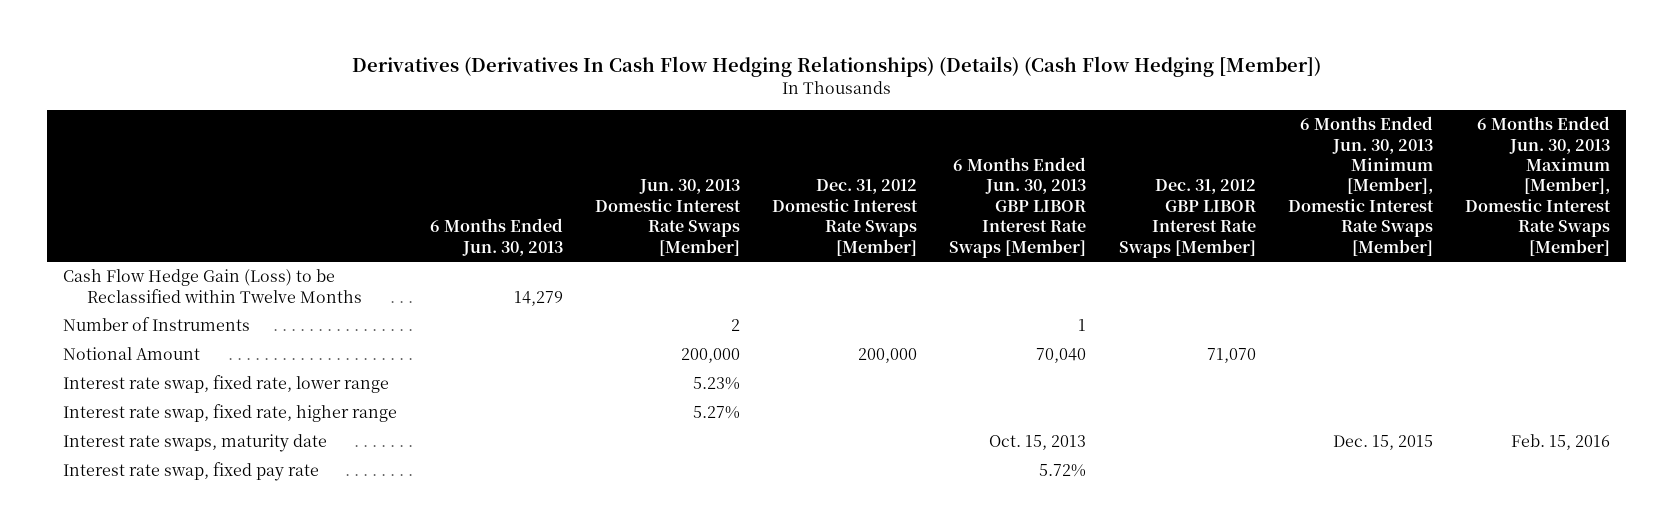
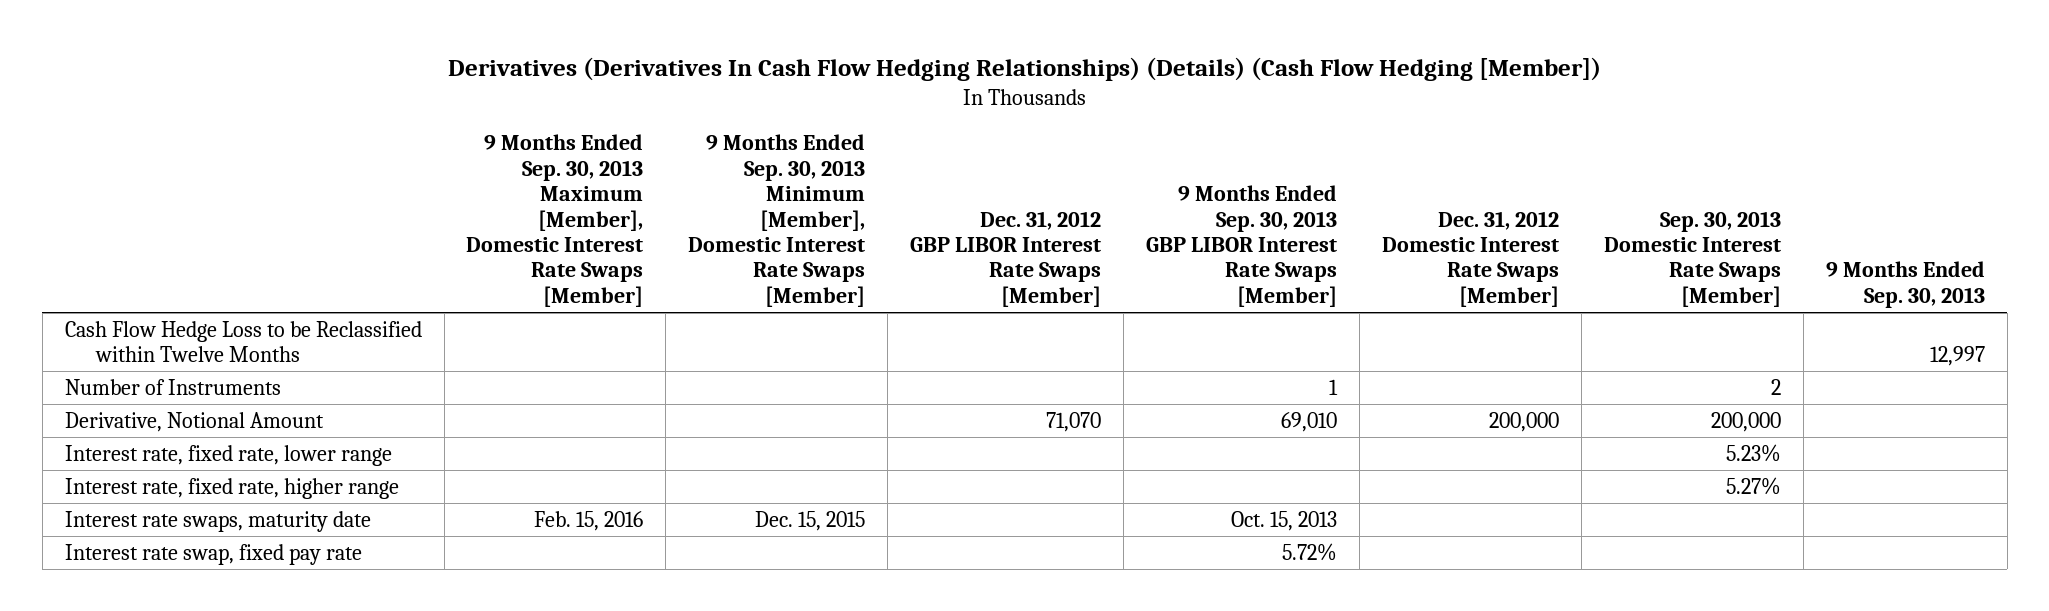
- | 6 Months Ended Jun. 30, 2013 | Jun. 30, 2013 Domestic Interest Rate Swaps [Member] | Dec. 31, 2012 Domestic Interest Rate Swaps [Member] | 6 Months Ended Jun. 30, 2013 GBP LIBOR Interest Rate Swaps [Member] | Dec. 31, 2012 GBP LIBOR Interest Rate Swaps [Member] | 6 Months Ended Jun. 30, 2013 Minimum [Member], Domestic Interest Rate Swaps [Member] | 6 Months Ended Jun. 30, 2013 Maximum [Member], Domestic Interest Rate Swaps [Member]
+ | 9 Months Ended Sep. 30, 2013 Maximum [Member], Domestic Interest Rate Swaps [Member] | 9 Months Ended Sep. 30, 2013 Minimum [Member], Domestic Interest Rate Swaps [Member] | Dec. 31, 2012 GBP LIBOR Interest Rate Swaps [Member] | 9 Months Ended Sep. 30, 2013 GBP LIBOR Interest Rate Swaps [Member] | Dec. 31, 2012 Domestic Interest Rate Swaps [Member] | Sep. 30, 2013 Domestic Interest Rate Swaps [Member] | 9 Months Ended Sep. 30, 2013
- Cash Flow Hedge Gain (Loss) to be Reclassified within Twelve Months | 14,279 | | | | | |
+ Cash Flow Hedge Loss to be Reclassified within Twelve Months | | | | | | | 12,997
- Notional Amount | | 200,000 | 200,000 | 70,040 | 71,070 | |
- Interest rate swap, fixed rate, lower range | | 5.23% | | | | |
- Interest rate swap, fixed rate, higher range | | 5.27% | | | | |
+ Derivative, Notional Amount | | | 71,070 | 69,010 | 200,000 | 200,000 |
+ Interest rate, fixed rate, lower range | | | | | | 5.23% |
+ Interest rate, fixed rate, higher range | | | | | | 5.27% |

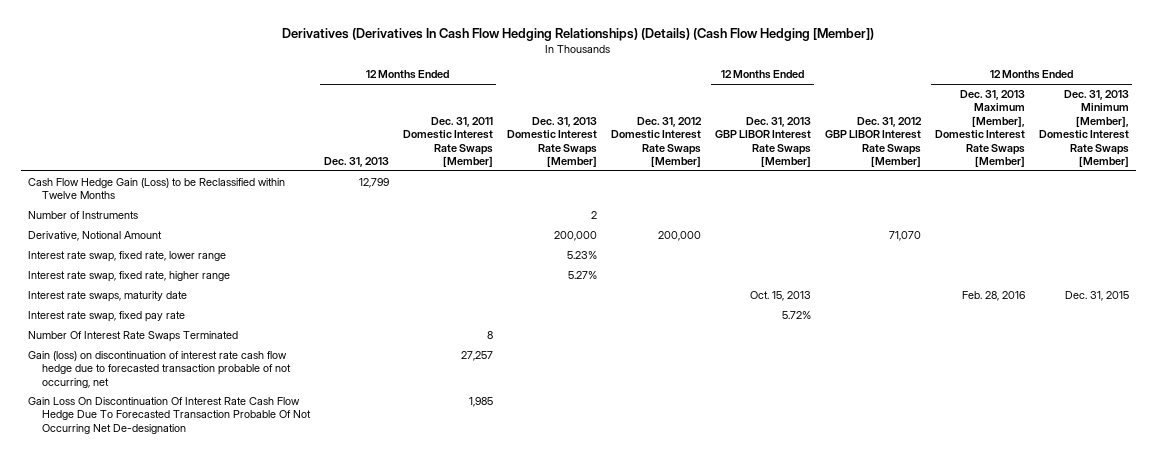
- | 9 Months Ended Sep. 30, 2013 Maximum [Member], Domestic Interest Rate Swaps [Member] | 9 Months Ended Sep. 30, 2013 Minimum [Member], Domestic Interest Rate Swaps [Member] | Dec. 31, 2012 GBP LIBOR Interest Rate Swaps [Member] | 9 Months Ended Sep. 30, 2013 GBP LIBOR Interest Rate Swaps [Member] | Dec. 31, 2012 Domestic Interest Rate Swaps [Member] | Sep. 30, 2013 Domestic Interest Rate Swaps [Member] | 9 Months Ended Sep. 30, 2013
+ | 12 Months Ended Dec. 31, 2013 | 12 Months Ended Dec. 31, 2011 Domestic Interest Rate Swaps [Member] | Dec. 31, 2013 Domestic Interest Rate Swaps [Member] | Dec. 31, 2012 Domestic Interest Rate Swaps [Member] | 12 Months Ended Dec. 31, 2013 GBP LIBOR Interest Rate Swaps [Member] | Dec. 31, 2012 GBP LIBOR Interest Rate Swaps [Member] | 12 Months Ended Dec. 31, 2013 Maximum [Member], Domestic Interest Rate Swaps [Member] | 12 Months Ended Dec. 31, 2013 Minimum [Member], Domestic Interest Rate Swaps [Member]
- Cash Flow Hedge Loss to be Reclassified within Twelve Months | | | | | | | 12,997
+ Cash Flow Hedge Gain (Loss) to be Reclassified within Twelve Months | 12,799 | | | | | | |
- Interest rate, fixed rate, lower range | | | | | | 5.23% |
- Interest rate, fixed rate, higher range | | | | | | 5.27% |
+ Interest rate swap, fixed rate, lower range | | | 5.23% | | | | |
+ Interest rate swap, fixed rate, higher range | | | 5.27% | | | | |
+ Number Of Interest Rate Swaps Terminated | | 8 | | | | | |
+ Gain (loss) on discontinuation of interest rate cash flow hedge due to forecasted transaction probable of not occurring, net | | 27,257 | | | | | |
+ Gain Loss On Discontinuation Of Interest Rate Cash Flow Hedge Due To Forecasted Transaction Probable Of Not Occurring Net De-designation | | 1,985 | | | | | |

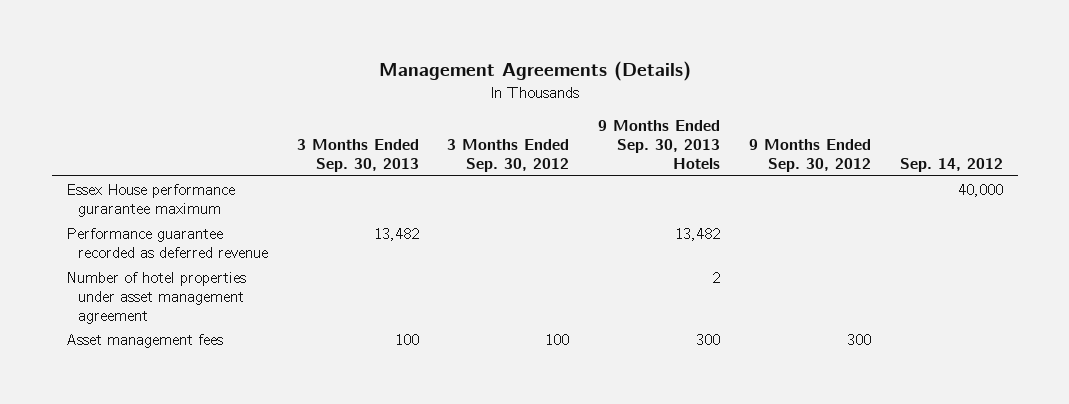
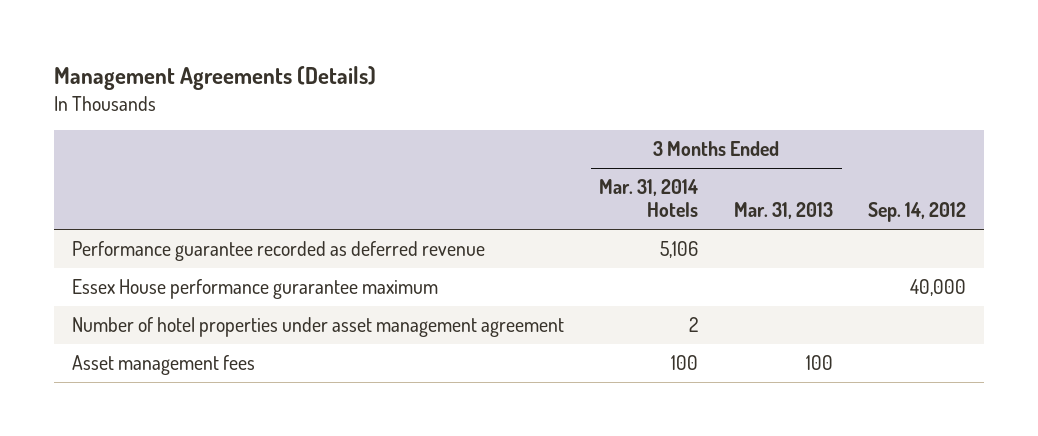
- | 3 Months Ended Sep. 30, 2013 | 3 Months Ended Sep. 30, 2012 | 9 Months Ended Sep. 30, 2013 Hotels | 9 Months Ended Sep. 30, 2012 | Sep. 14, 2012
+ | 3 Months Ended Mar. 31, 2014 Hotels | 3 Months Ended Mar. 31, 2013 | Sep. 14, 2012
moved down: Essex House performance gurarantee maximum | | | 40,000

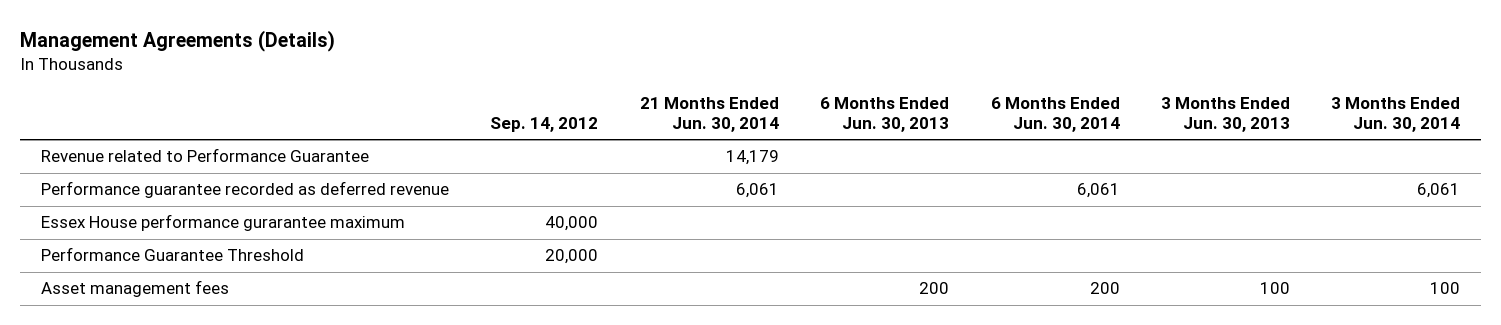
- | 3 Months Ended Mar. 31, 2014 Hotels | 3 Months Ended Mar. 31, 2013 | Sep. 14, 2012
+ | Sep. 14, 2012 | 21 Months Ended Jun. 30, 2014 | 6 Months Ended Jun. 30, 2013 | 6 Months Ended Jun. 30, 2014 | 3 Months Ended Jun. 30, 2013 | 3 Months Ended Jun. 30, 2014
+ Revenue related to Performance Guarantee | | 14,179 | | | |
- Number of hotel properties under asset management agreement | 2 | |
+ Performance Guarantee Threshold | 20,000 | | | | |

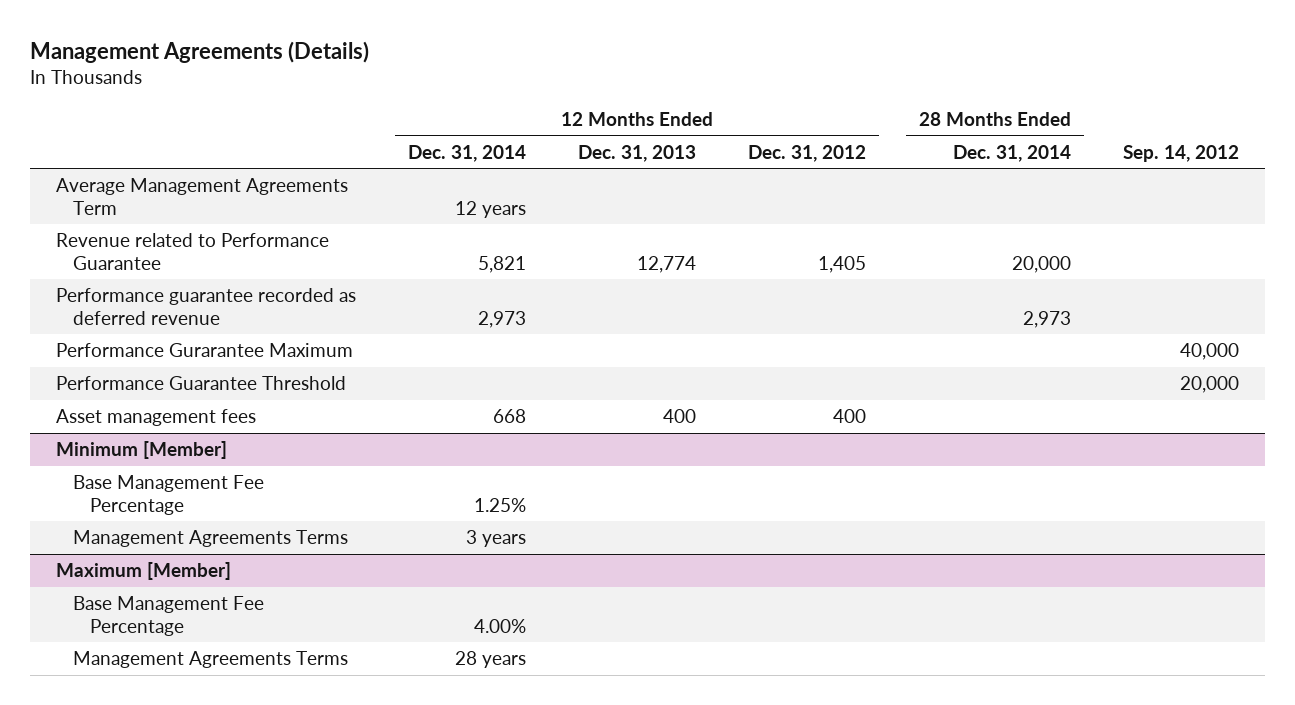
- | Sep. 14, 2012 | 21 Months Ended Jun. 30, 2014 | 6 Months Ended Jun. 30, 2013 | 6 Months Ended Jun. 30, 2014 | 3 Months Ended Jun. 30, 2013 | 3 Months Ended Jun. 30, 2014
+ | 12 Months Ended Dec. 31, 2014 | 12 Months Ended Dec. 31, 2013 | 12 Months Ended Dec. 31, 2012 | 28 Months Ended Dec. 31, 2014 | Sep. 14, 2012
+ Average Management Agreements Term | 12 years | | | |
- Essex House performance gurarantee maximum | 40,000 | | | | |
+ Performance Gurarantee Maximum | | | | | 40,000
+ Minimum [Member]
+ Base Management Fee Percentage | 1.25% | | | |
+ Management Agreements Terms | 3 years | | | |
+ Maximum [Member]
+ Base Management Fee Percentage | 4.00% | | | |
+ Management Agreements Terms | 28 years | | | |

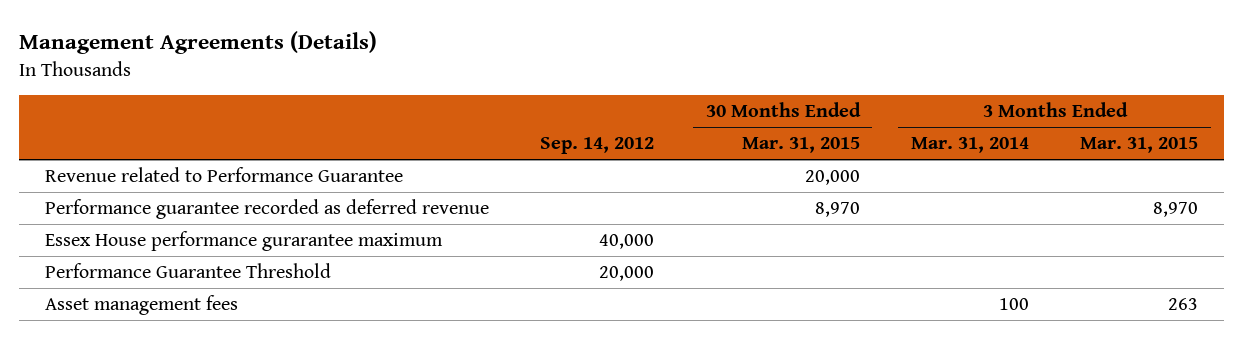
- | 12 Months Ended Dec. 31, 2014 | 12 Months Ended Dec. 31, 2013 | 12 Months Ended Dec. 31, 2012 | 28 Months Ended Dec. 31, 2014 | Sep. 14, 2012
+ | Sep. 14, 2012 | 30 Months Ended Mar. 31, 2015 | 3 Months Ended Mar. 31, 2014 | 3 Months Ended Mar. 31, 2015
- Average Management Agreements Term | 12 years | | | |
- Performance Gurarantee Maximum | | | | | 40,000
+ Essex House performance gurarantee maximum | 40,000 | | |
- Minimum [Member]
- Base Management Fee Percentage | 1.25% | | | |
- Management Agreements Terms | 3 years | | | |
- Maximum [Member]
- Base Management Fee Percentage | 4.00% | | | |
- Management Agreements Terms | 28 years | | | |

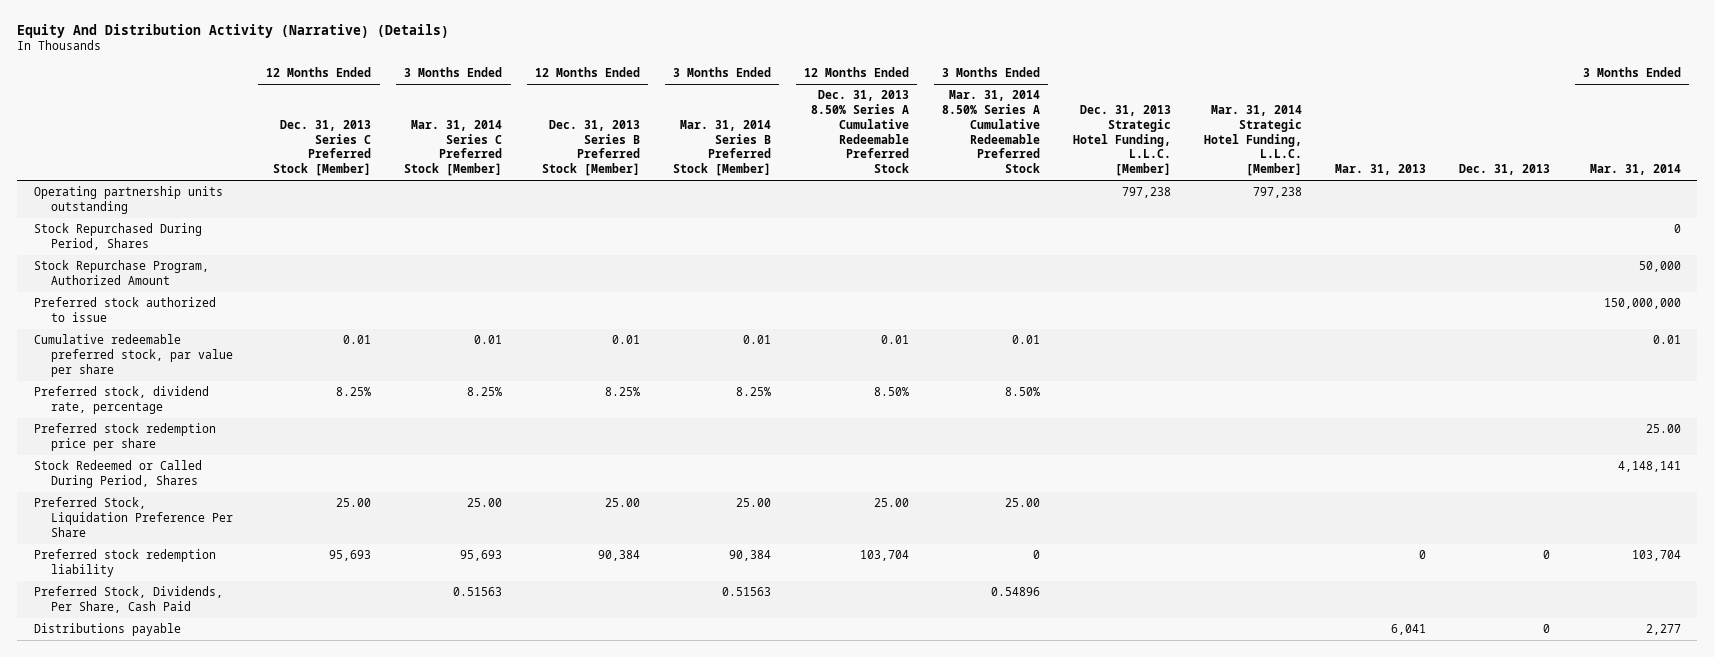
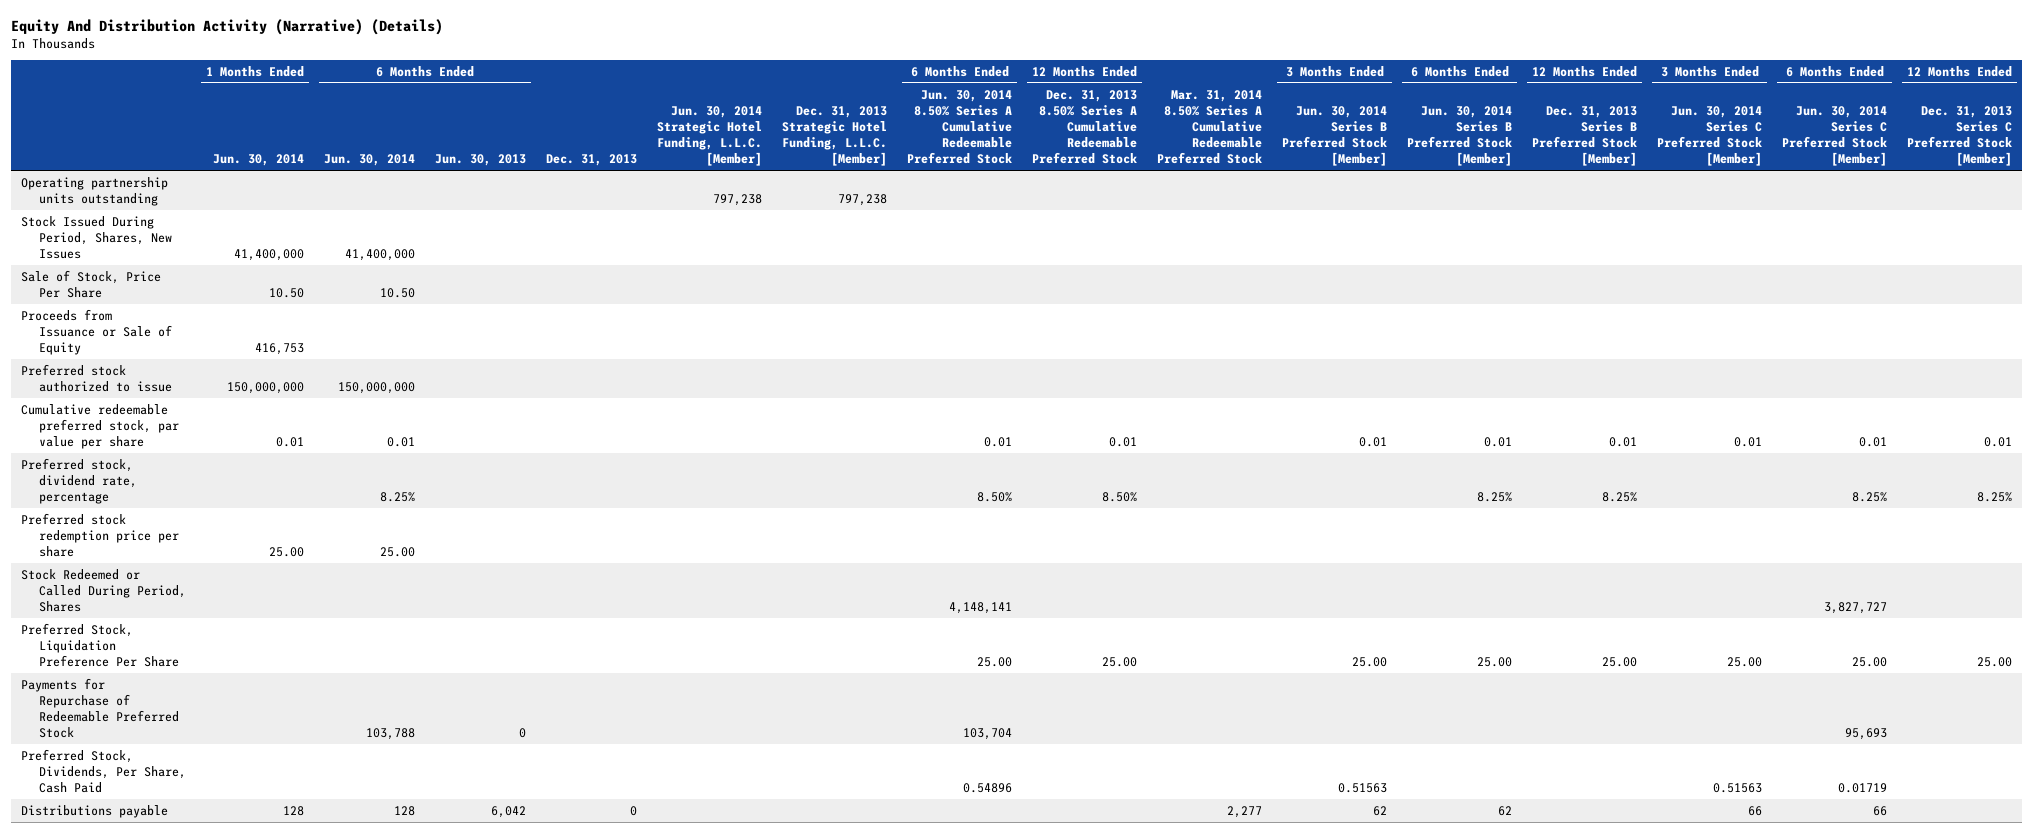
- | 12 Months Ended Dec. 31, 2013 Series C Preferred Stock [Member] | 3 Months Ended Mar. 31, 2014 Series C Preferred Stock [Member] | 12 Months Ended Dec. 31, 2013 Series B Preferred Stock [Member] | 3 Months Ended Mar. 31, 2014 Series B Preferred Stock [Member] | 12 Months Ended Dec. 31, 2013 8.50% Series A Cumulative Redeemable Preferred Stock | 3 Months Ended Mar. 31, 2014 8.50% Series A Cumulative Redeemable Preferred Stock | Dec. 31, 2013 Strategic Hotel Funding, L.L.C. [Member] | Mar. 31, 2014 Strategic Hotel Funding, L.L.C. [Member] | Mar. 31, 2013 | Dec. 31, 2013 | 3 Months Ended Mar. 31, 2014
+ | 1 Months Ended Jun. 30, 2014 | 6 Months Ended Jun. 30, 2014 | 6 Months Ended Jun. 30, 2013 | Dec. 31, 2013 | Jun. 30, 2014 Strategic Hotel Funding, L.L.C. [Member] | Dec. 31, 2013 Strategic Hotel Funding, L.L.C. [Member] | 6 Months Ended Jun. 30, 2014 8.50% Series A Cumulative Redeemable Preferred Stock | 12 Months Ended Dec. 31, 2013 8.50% Series A Cumulative Redeemable Preferred Stock | Mar. 31, 2014 8.50% Series A Cumulative Redeemable Preferred Stock | 3 Months Ended Jun. 30, 2014 Series B Preferred Stock [Member] | 6 Months Ended Jun. 30, 2014 Series B Preferred Stock [Member] | 12 Months Ended Dec. 31, 2013 Series B Preferred Stock [Member] | 3 Months Ended Jun. 30, 2014 Series C Preferred Stock [Member] | 6 Months Ended Jun. 30, 2014 Series C Preferred Stock [Member] | 12 Months Ended Dec. 31, 2013 Series C Preferred Stock [Member]
- Stock Repurchased During Period, Shares | | | | | | | | | | | 0
- Stock Repurchase Program, Authorized Amount | | | | | | | | | | | 50,000
+ Stock Issued During Period, Shares, New Issues | 41,400,000 | 41,400,000 | | | | | | | | | | | | |
+ Sale of Stock, Price Per Share | 10.50 | 10.50 | | | | | | | | | | | | |
+ Proceeds from Issuance or Sale of Equity | 416,753 | | | | | | | | | | | | | |
- Preferred stock redemption liability | 95,693 | 95,693 | 90,384 | 90,384 | 103,704 | 0 | | | 0 | 0 | 103,704
+ Payments for Repurchase of Redeemable Preferred Stock | | 103,788 | 0 | | | | 103,704 | | | | | | | 95,693 |

